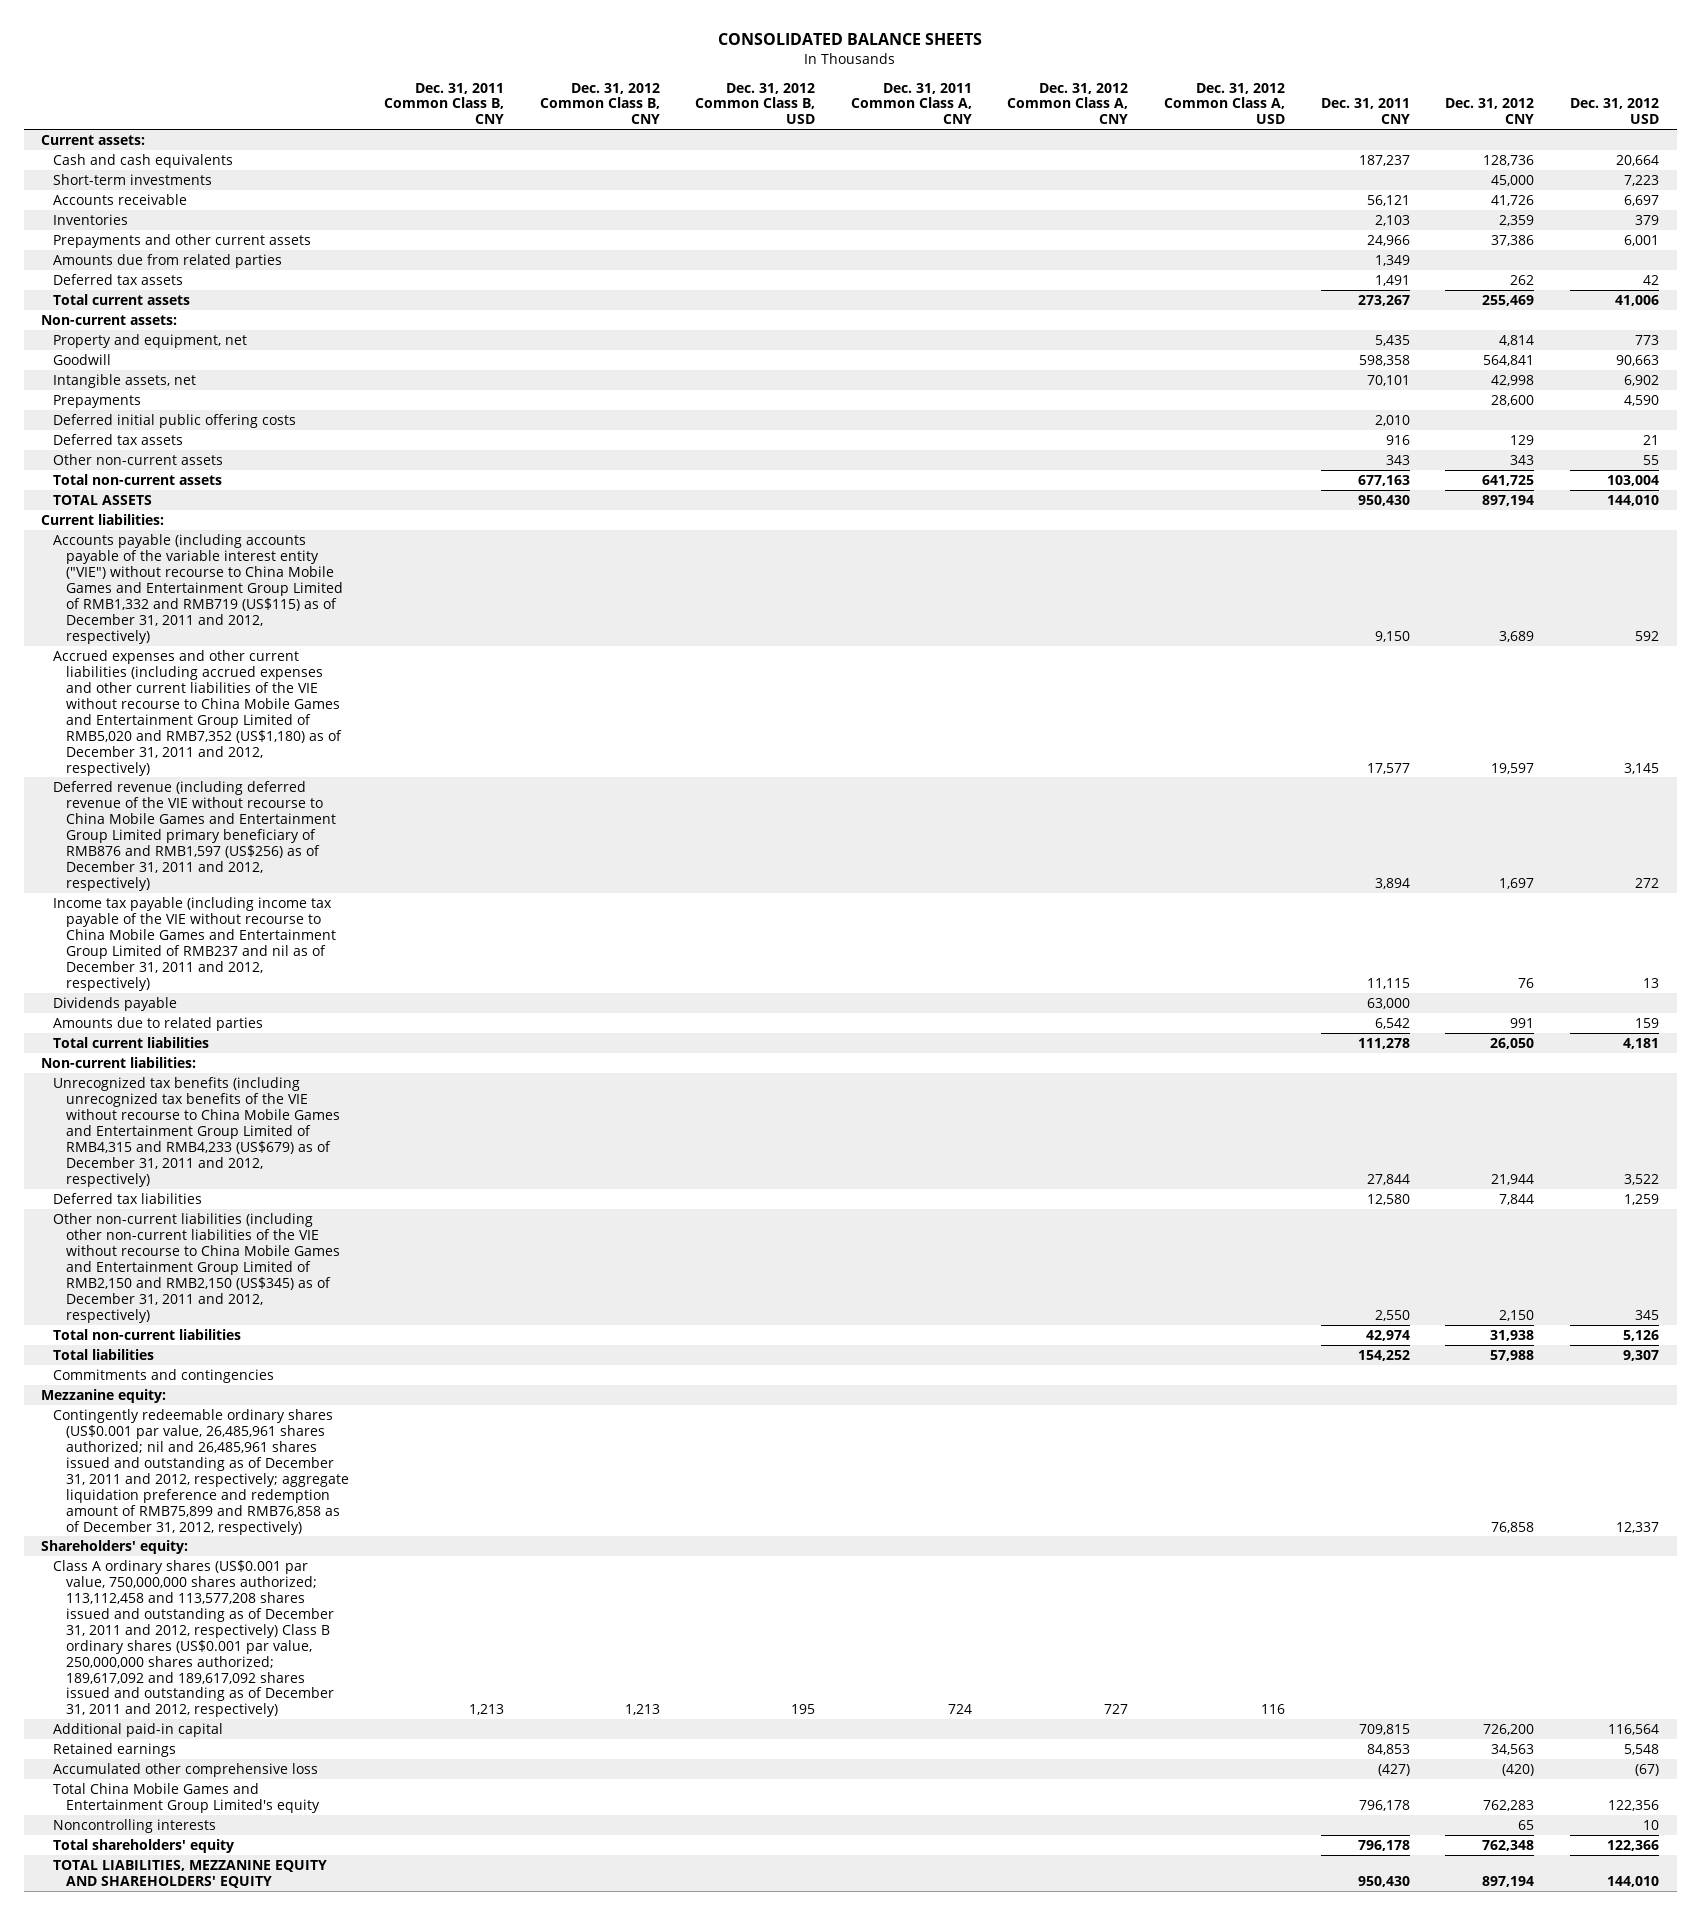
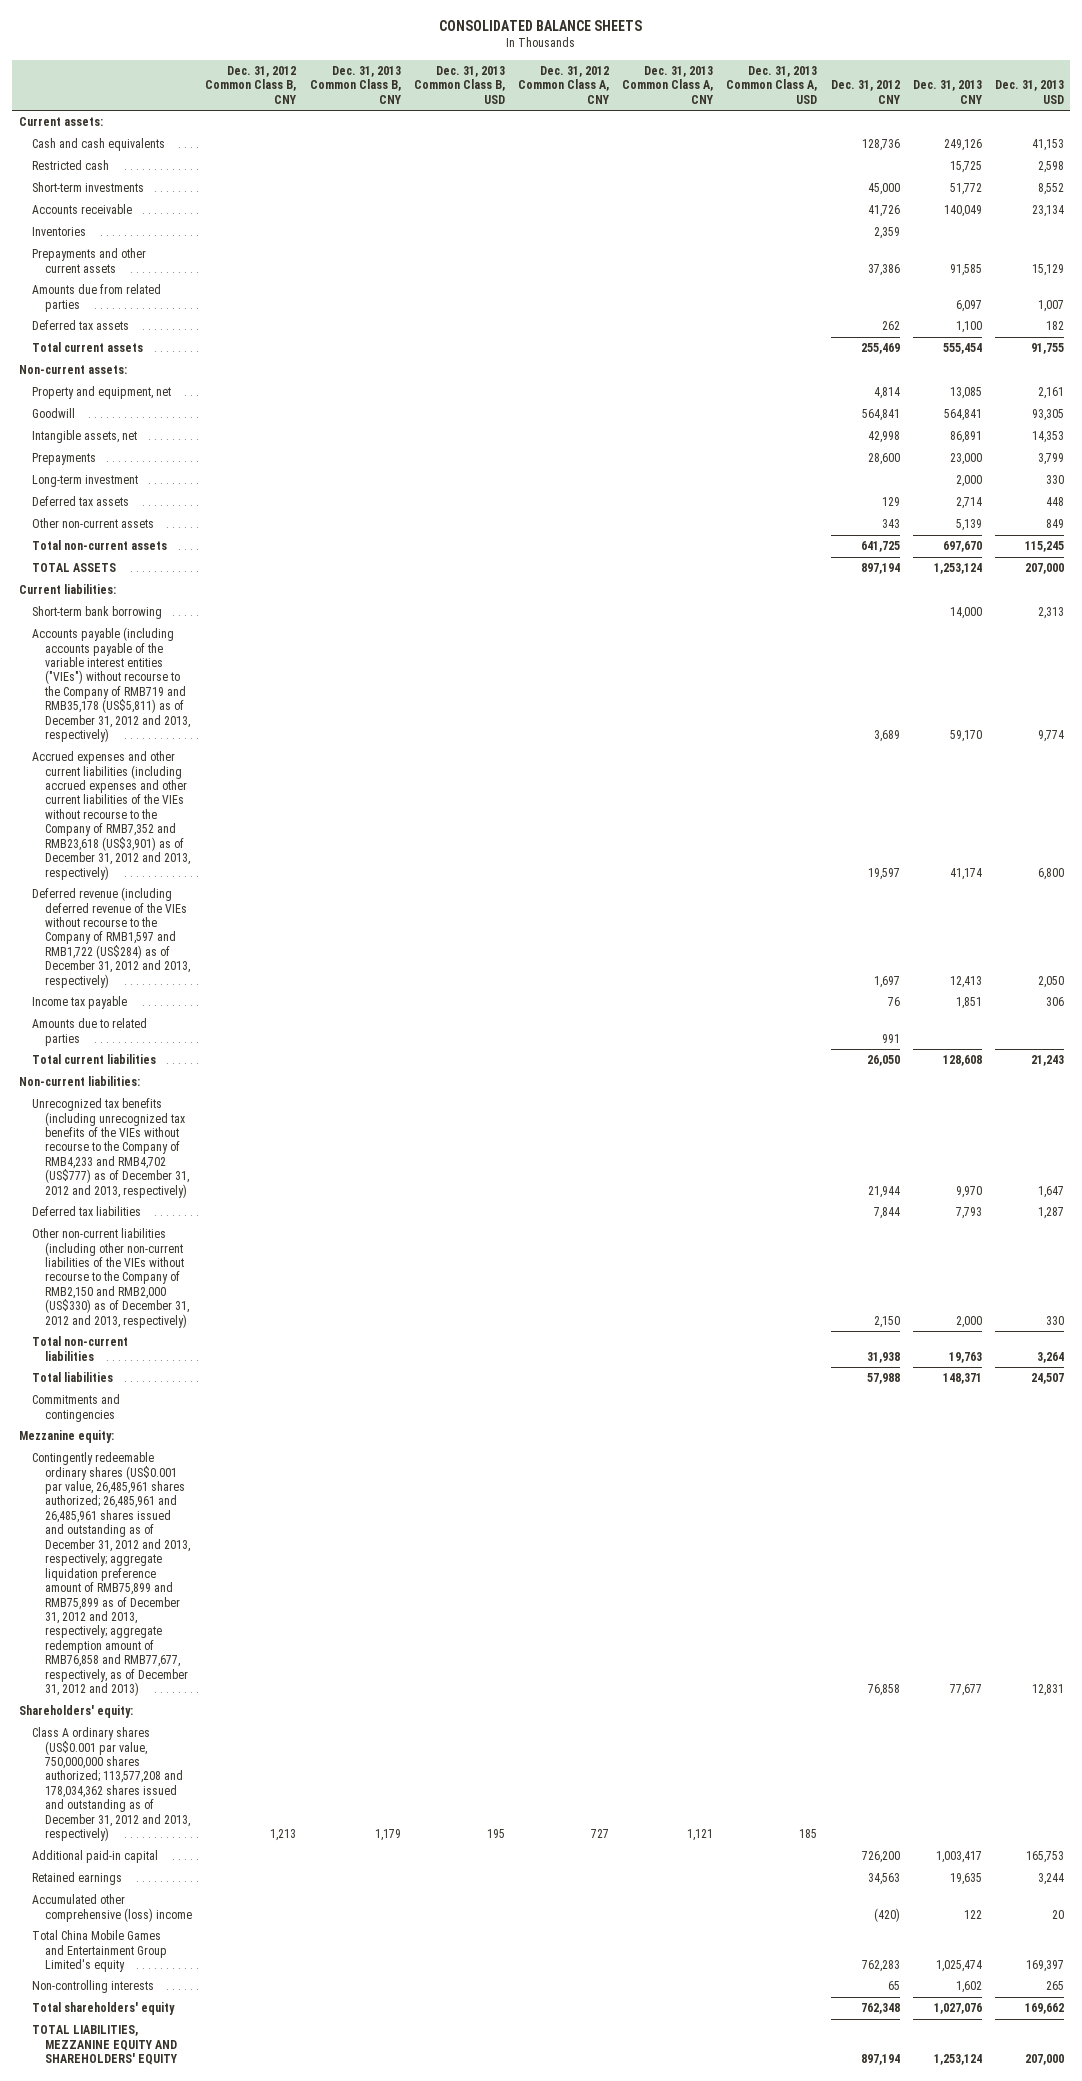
- | Dec. 31, 2011 Common Class B, CNY | Dec. 31, 2012 Common Class B, CNY | Dec. 31, 2012 Common Class B, USD | Dec. 31, 2011 Common Class A, CNY | Dec. 31, 2012 Common Class A, CNY | Dec. 31, 2012 Common Class A, USD | Dec. 31, 2011 CNY | Dec. 31, 2012 CNY | Dec. 31, 2012 USD
+ | Dec. 31, 2012 Common Class B, CNY | Dec. 31, 2013 Common Class B, CNY | Dec. 31, 2013 Common Class B, USD | Dec. 31, 2012 Common Class A, CNY | Dec. 31, 2013 Common Class A, CNY | Dec. 31, 2013 Common Class A, USD | Dec. 31, 2012 CNY | Dec. 31, 2013 CNY | Dec. 31, 2013 USD
+ Restricted cash | | | | | | | | 15,725 | 2,598
- Deferred initial public offering costs | | | | | | | 2,010 | |
+ Long-term investment | | | | | | | | 2,000 | 330
- Accounts payable (including accounts payable of the variable interest entity ("VIE") without recourse to China Mobile Games and Entertainment Group Limited of RMB1,332 and RMB719 (US$115) as of December 31, 2011 and 2012, respectively) | | | | | | | 9,150 | 3,689 | 592
- Accrued expenses and other current liabilities (including accrued expenses and other current liabilities of the VIE without recourse to China Mobile Games and Entertainment Group Limited of RMB5,020 and RMB7,352 (US$1,180) as of December 31, 2011 and 2012, respectively) | | | | | | | 17,577 | 19,597 | 3,145
- Deferred revenue (including deferred revenue of the VIE without recourse to China Mobile Games and Entertainment Group Limited primary beneficiary of RMB876 and RMB1,597 (US$256) as of December 31, 2011 and 2012, respectively) | | | | | | | 3,894 | 1,697 | 272
- Income tax payable (including income tax payable of the VIE without recourse to China Mobile Games and Entertainment Group Limited of RMB237 and nil as of December 31, 2011 and 2012, respectively) | | | | | | | 11,115 | 76 | 13
- Dividends payable | | | | | | | 63,000 | |
+ Short-term bank borrowing | | | | | | | | 14,000 | 2,313
+ Accounts payable (including accounts payable of the variable interest entities ("VIEs") without recourse to the Company of RMB719 and RMB35,178 (US$5,811) as of December 31, 2012 and 2013, respectively) | | | | | | | 3,689 | 59,170 | 9,774
+ Accrued expenses and other current liabilities (including accrued expenses and other current liabilities of the VIEs without recourse to the Company of RMB7,352 and RMB23,618 (US$3,901) as of December 31, 2012 and 2013, respectively) | | | | | | | 19,597 | 41,174 | 6,800
+ Deferred revenue (including deferred revenue of the VIEs without recourse to the Company of RMB1,597 and RMB1,722 (US$284) as of December 31, 2012 and 2013, respectively) | | | | | | | 1,697 | 12,413 | 2,050
+ Income tax payable | | | | | | | 76 | 1,851 | 306
- Unrecognized tax benefits (including unrecognized tax benefits of the VIE without recourse to China Mobile Games and Entertainment Group Limited of RMB4,315 and RMB4,233 (US$679) as of December 31, 2011 and 2012, respectively) | | | | | | | 27,844 | 21,944 | 3,522
+ Unrecognized tax benefits (including unrecognized tax benefits of the VIEs without recourse to the Company of RMB4,233 and RMB4,702 (US$777) as of December 31, 2012 and 2013, respectively) | | | | | | | 21,944 | 9,970 | 1,647
- Other non-current liabilities (including other non-current liabilities of the VIE without recourse to China Mobile Games and Entertainment Group Limited of RMB2,150 and RMB2,150 (US$345) as of December 31, 2011 and 2012, respectively) | | | | | | | 2,550 | 2,150 | 345
+ Other non-current liabilities (including other non-current liabilities of the VIEs without recourse to the Company of RMB2,150 and RMB2,000 (US$330) as of December 31, 2012 and 2013, respectively) | | | | | | | 2,150 | 2,000 | 330
- Contingently redeemable ordinary shares (US$0.001 par value, 26,485,961 shares authorized; nil and 26,485,961 shares issued and outstanding as of December 31, 2011 and 2012, respectively; aggregate liquidation preference and redemption amount of RMB75,899 and RMB76,858 as of December 31, 2012, respectively) | | | | | | | | 76,858 | 12,337
+ Contingently redeemable ordinary shares (US$0.001 par value, 26,485,961 shares authorized; 26,485,961 and 26,485,961 shares issued and outstanding as of December 31, 2012 and 2013, respectively; aggregate liquidation preference amount of RMB75,899 and RMB75,899 as of December 31, 2012 and 2013, respectively; aggregate redemption amount of RMB76,858 and RMB77,677, respectively, as of December 31, 2012 and 2013) | | | | | | | 76,858 | 77,677 | 12,831
- Class A ordinary shares (US$0.001 par value, 750,000,000 shares authorized; 113,112,458 and 113,577,208 shares issued and outstanding as of December 31, 2011 and 2012, respectively) Class B ordinary shares (US$0.001 par value, 250,000,000 shares authorized; 189,617,092 and 189,617,092 shares issued and outstanding as of December 31, 2011 and 2012, respectively) | 1,213 | 1,213 | 195 | 724 | 727 | 116 | | |
+ Class A ordinary shares (US$0.001 par value, 750,000,000 shares authorized; 113,577,208 and 178,034,362 shares issued and outstanding as of December 31, 2012 and 2013, respectively) | 1,213 | 1,179 | 195 | 727 | 1,121 | 185 | | |
- Accumulated other comprehensive loss | | | | | | | (427) | (420) | (67)
+ Accumulated other comprehensive (loss) income | | | | | | | (420) | 122 | 20
- Noncontrolling interests | | | | | | | | 65 | 10
+ Non-controlling interests | | | | | | | 65 | 1,602 | 265

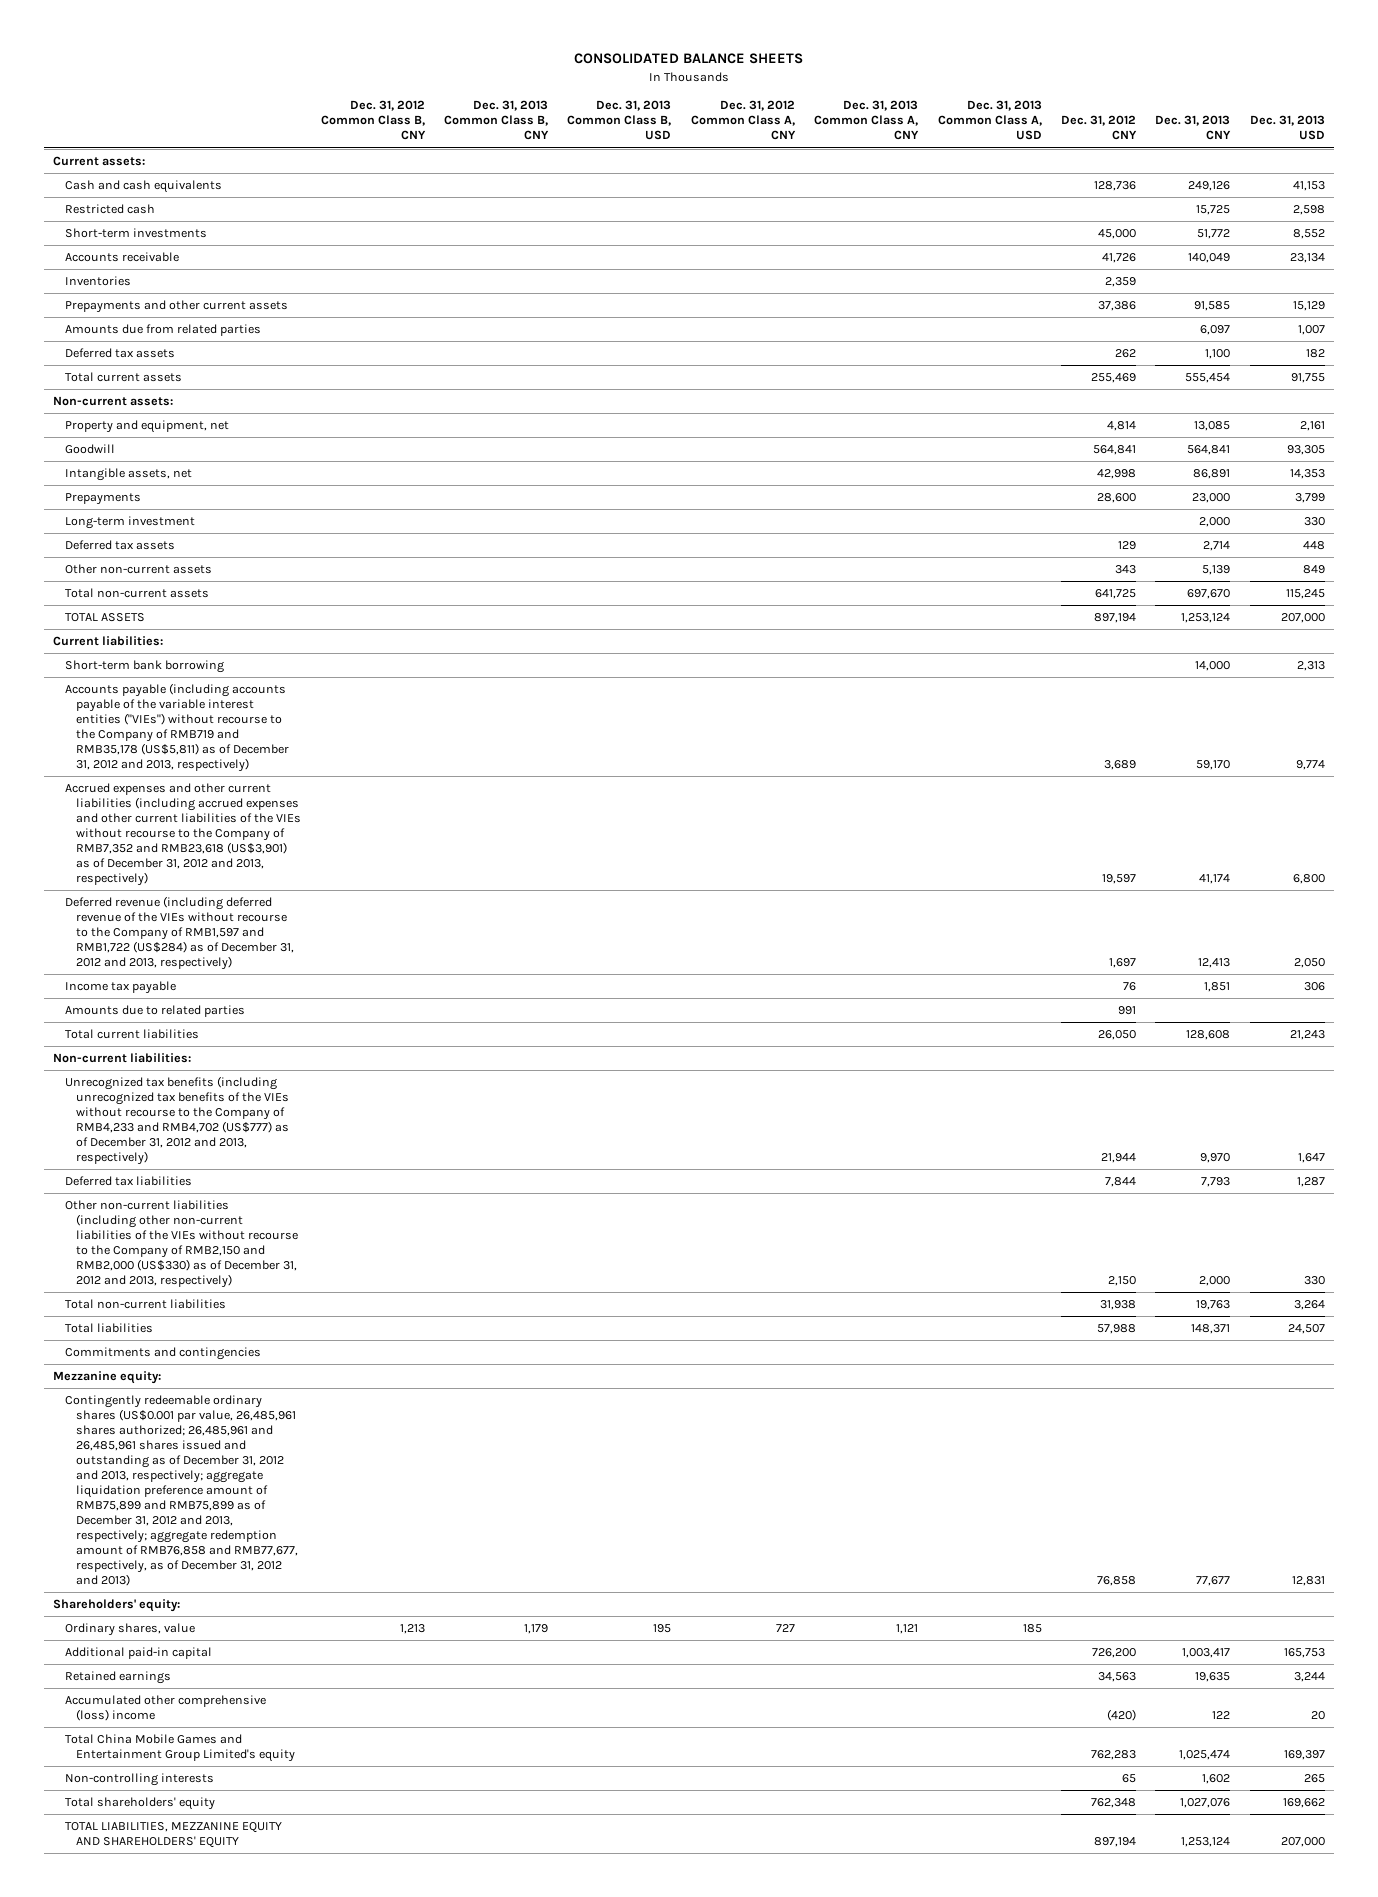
- Class A ordinary shares (US$0.001 par value, 750,000,000 shares authorized; 113,577,208 and 178,034,362 shares issued and outstanding as of December 31, 2012 and 2013, respectively) | 1,213 | 1,179 | 195 | 727 | 1,121 | 185 | | |
+ Ordinary shares, value | 1,213 | 1,179 | 195 | 727 | 1,121 | 185 | | |

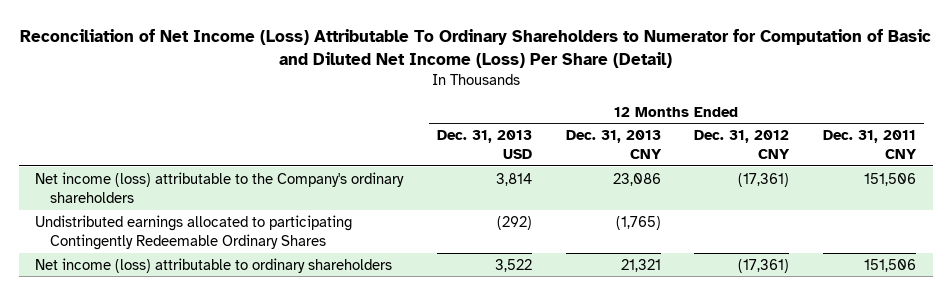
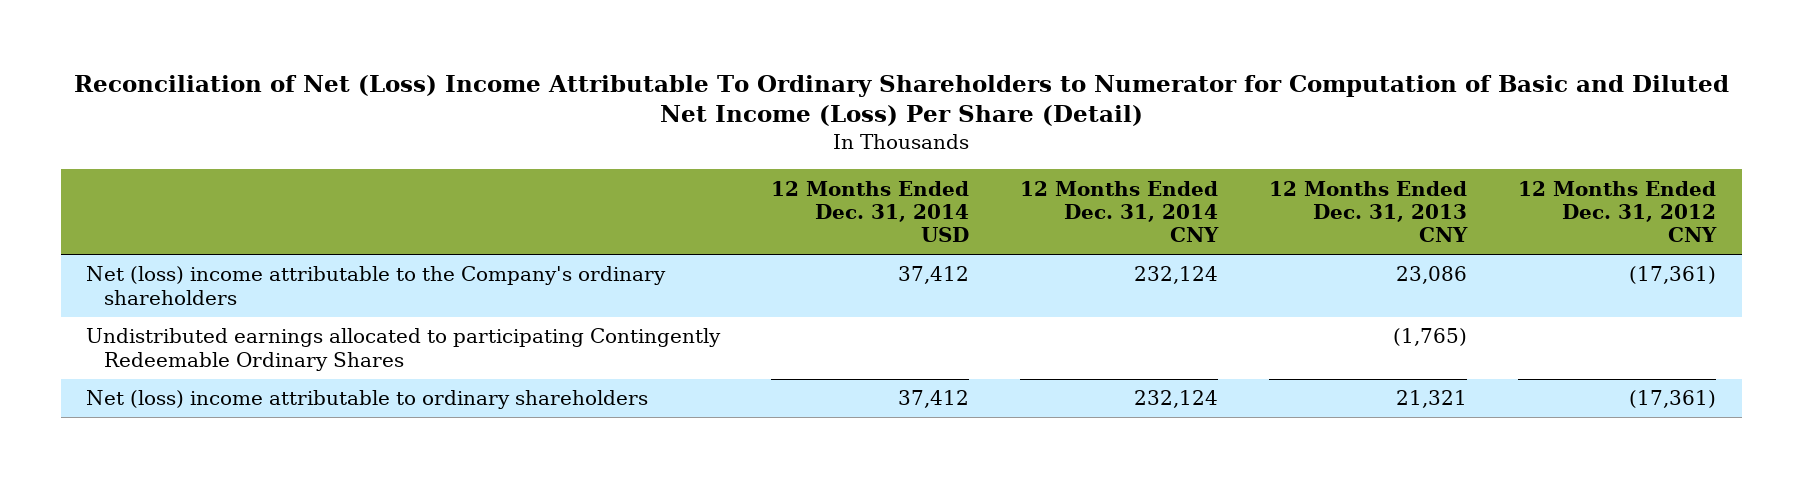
- Reconciliation of Net Income (Loss) Attributable To Ordinary Shareholders to Numerator for Computation of Basic and Diluted Net Income (Loss) Per Share (Detail)
+ Reconciliation of Net (Loss) Income Attributable To Ordinary Shareholders to Numerator for Computation of Basic and Diluted Net Income (Loss) Per Share (Detail)
- | 12 Months Ended Dec. 31, 2013 USD | 12 Months Ended Dec. 31, 2013 CNY | 12 Months Ended Dec. 31, 2012 CNY | 12 Months Ended Dec. 31, 2011 CNY
+ | 12 Months Ended Dec. 31, 2014 USD | 12 Months Ended Dec. 31, 2014 CNY | 12 Months Ended Dec. 31, 2013 CNY | 12 Months Ended Dec. 31, 2012 CNY
- Net income (loss) attributable to the Company's ordinary shareholders | 3,814 | 23,086 | (17,361) | 151,506
+ Net (loss) income attributable to the Company's ordinary shareholders | 37,412 | 232,124 | 23,086 | (17,361)
- Net income (loss) attributable to ordinary shareholders | 3,522 | 21,321 | (17,361) | 151,506
+ Net (loss) income attributable to ordinary shareholders | 37,412 | 232,124 | 21,321 | (17,361)

